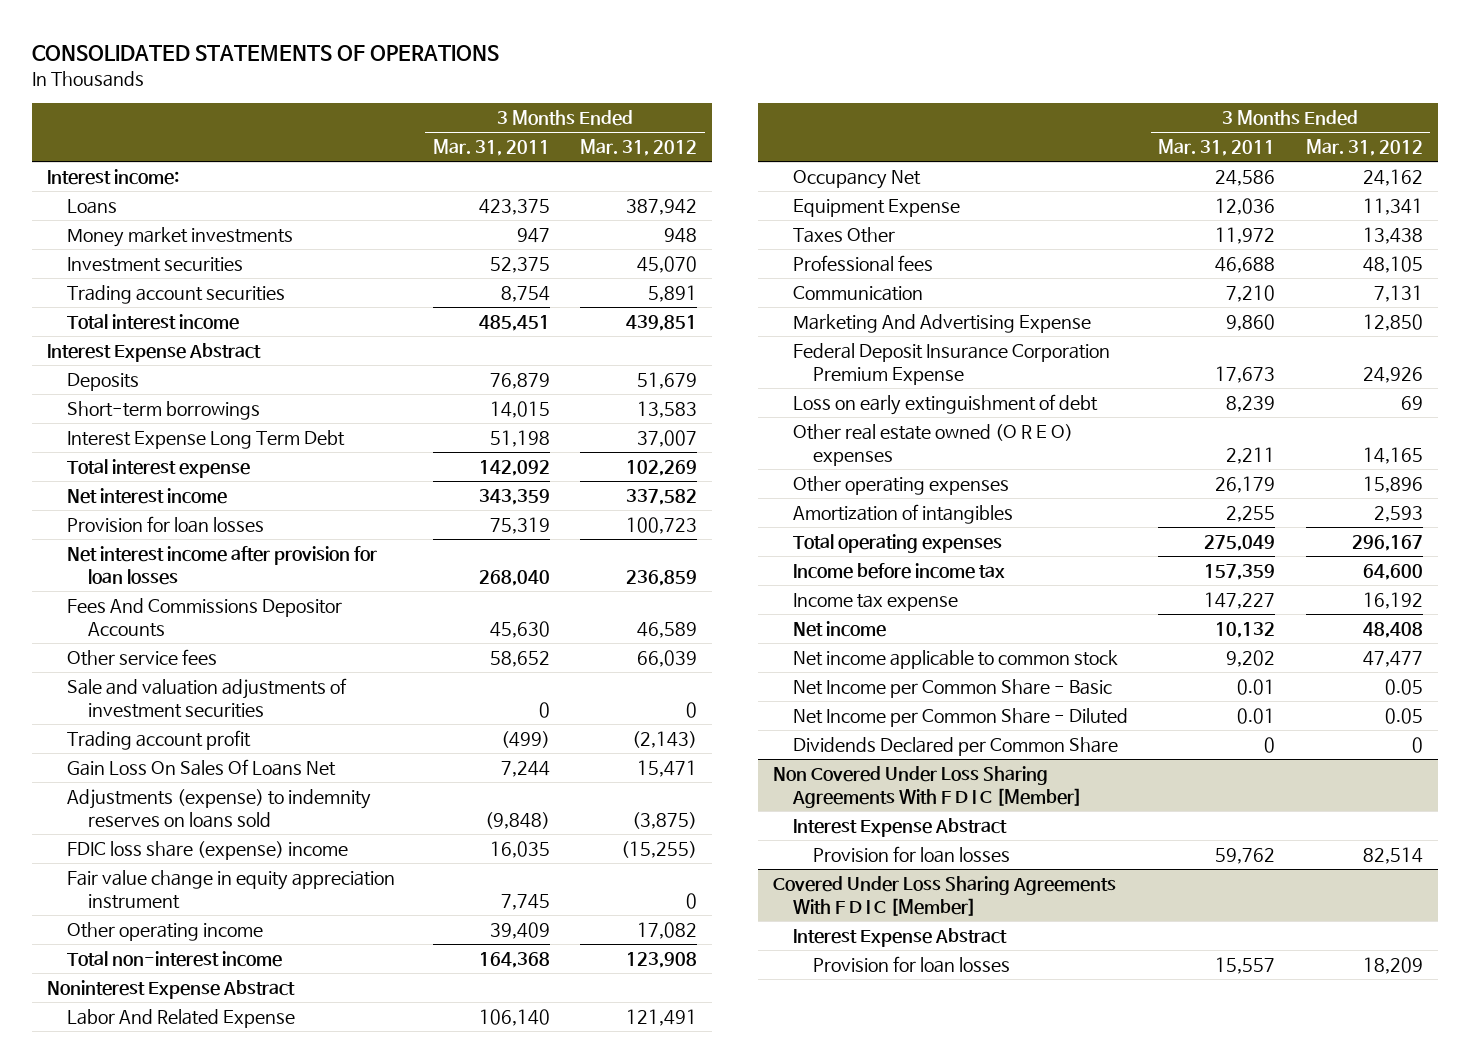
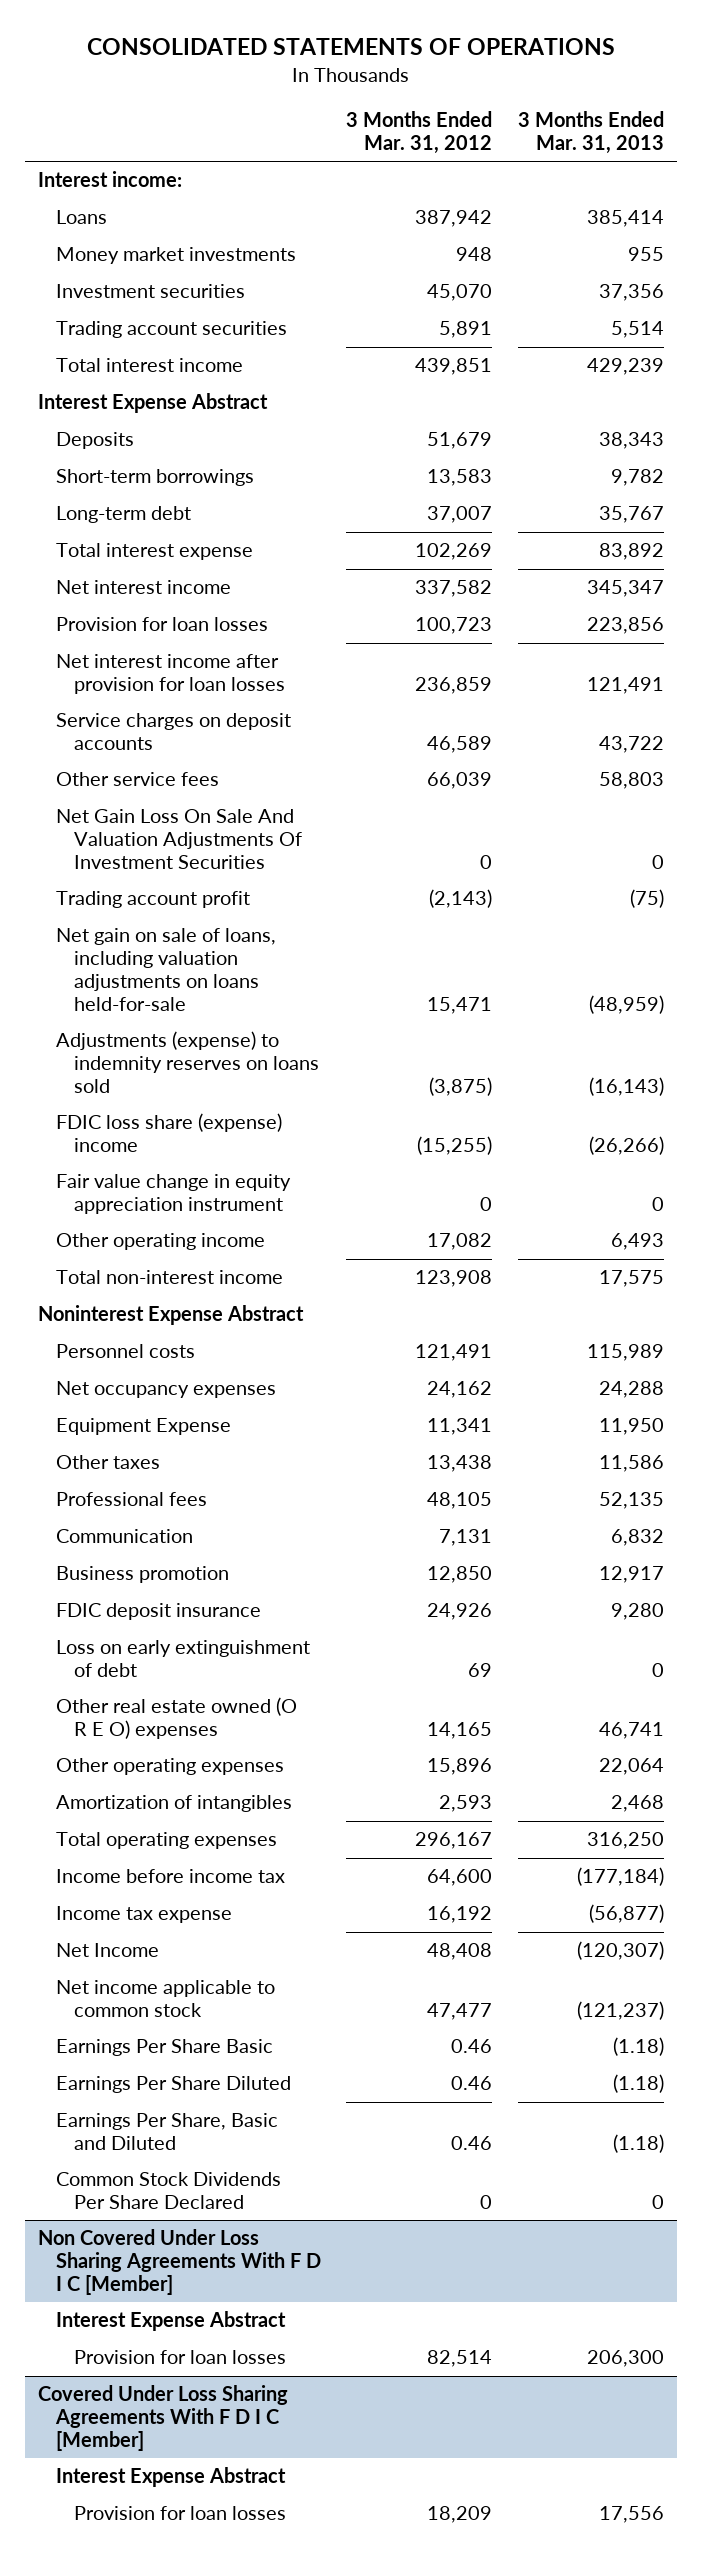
- | 3 Months Ended Mar. 31, 2011 | 3 Months Ended Mar. 31, 2012
+ | 3 Months Ended Mar. 31, 2012 | 3 Months Ended Mar. 31, 2013
- Interest Expense Long Term Debt | 51,198 | 37,007
+ Long-term debt | 37,007 | 35,767
- Fees And Commissions Depositor Accounts | 45,630 | 46,589
+ Service charges on deposit accounts | 46,589 | 43,722
- Sale and valuation adjustments of investment securities | 0 | 0
+ Net Gain Loss On Sale And Valuation Adjustments Of Investment Securities | 0 | 0
- Gain Loss On Sales Of Loans Net | 7,244 | 15,471
+ Net gain on sale of loans, including valuation adjustments on loans held-for-sale | 15,471 | (48,959)
- Labor And Related Expense | 106,140 | 121,491
- Occupancy Net | 24,586 | 24,162
+ Personnel costs | 121,491 | 115,989
+ Net occupancy expenses | 24,162 | 24,288
- Taxes Other | 11,972 | 13,438
+ Other taxes | 13,438 | 11,586
- Marketing And Advertising Expense | 9,860 | 12,850
- Federal Deposit Insurance Corporation Premium Expense | 17,673 | 24,926
+ Business promotion | 12,850 | 12,917
+ FDIC deposit insurance | 24,926 | 9,280
- Net income | 10,132 | 48,408
+ Net Income | 48,408 | (120,307)
- Net Income per Common Share - Basic | 0.01 | 0.05
- Net Income per Common Share - Diluted | 0.01 | 0.05
- Dividends Declared per Common Share | 0 | 0
+ Earnings Per Share Basic | 0.46 | (1.18)
+ Earnings Per Share Diluted | 0.46 | (1.18)
+ Earnings Per Share, Basic and Diluted | 0.46 | (1.18)
+ Common Stock Dividends Per Share Declared | 0 | 0

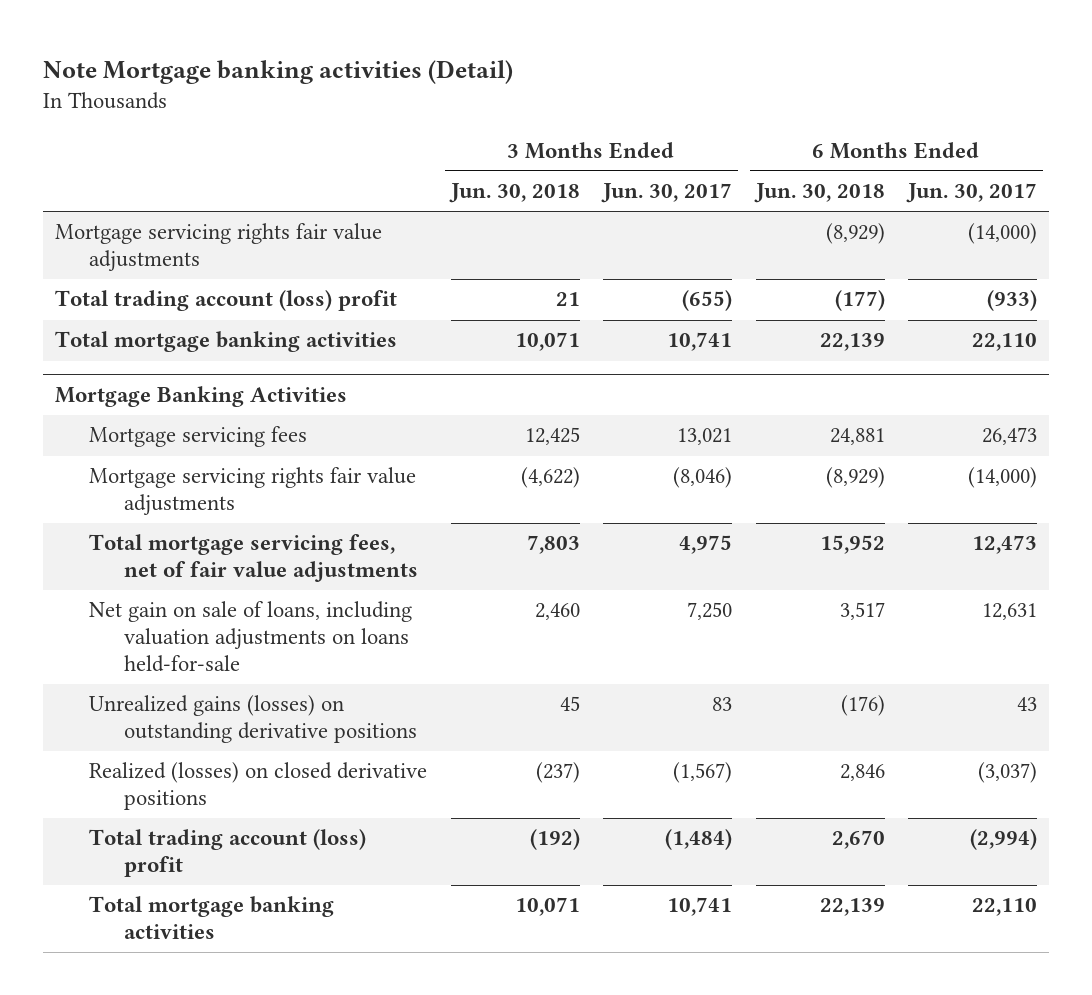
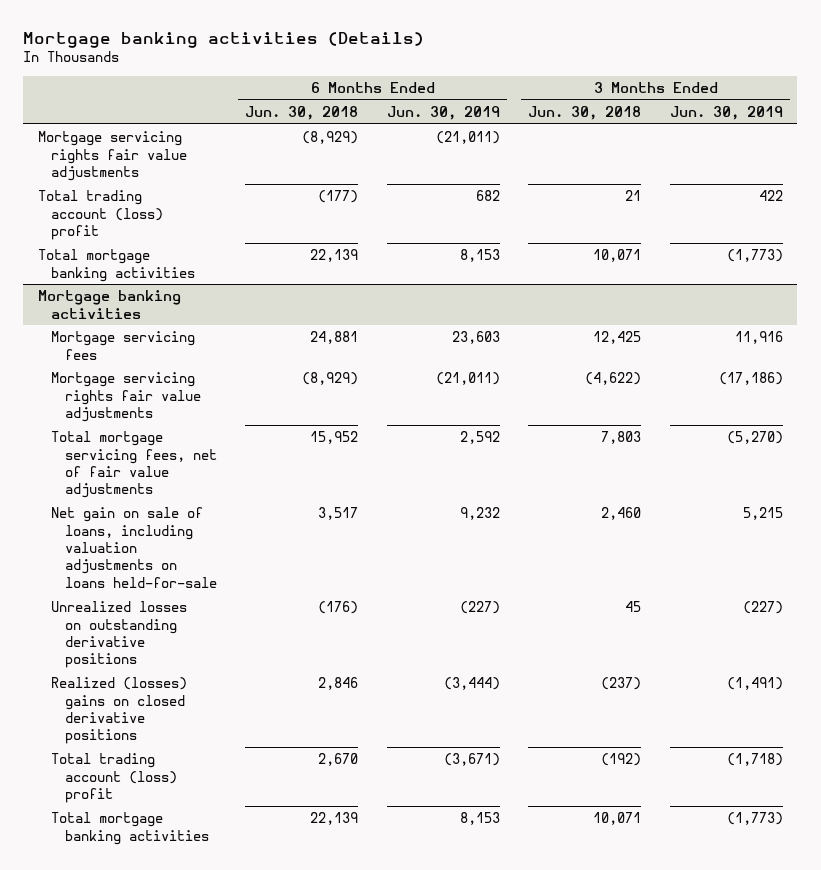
- Note Mortgage banking activities (Detail)
+ Mortgage banking activities (Details)
- | 3 Months Ended Jun. 30, 2018 | 3 Months Ended Jun. 30, 2017 | 6 Months Ended Jun. 30, 2018 | 6 Months Ended Jun. 30, 2017
+ | 6 Months Ended Jun. 30, 2018 | 6 Months Ended Jun. 30, 2019 | 3 Months Ended Jun. 30, 2018 | 3 Months Ended Jun. 30, 2019
- Mortgage Banking Activities
+ Mortgage banking activities
- Unrealized gains (losses) on outstanding derivative positions | 45 | 83 | (176) | 43
- Realized (losses) on closed derivative positions | (237) | (1,567) | 2,846 | (3,037)
+ Unrealized losses on outstanding derivative positions | (176) | (227) | 45 | (227)
+ Realized (losses) gains on closed derivative positions | 2,846 | (3,444) | (237) | (1,491)

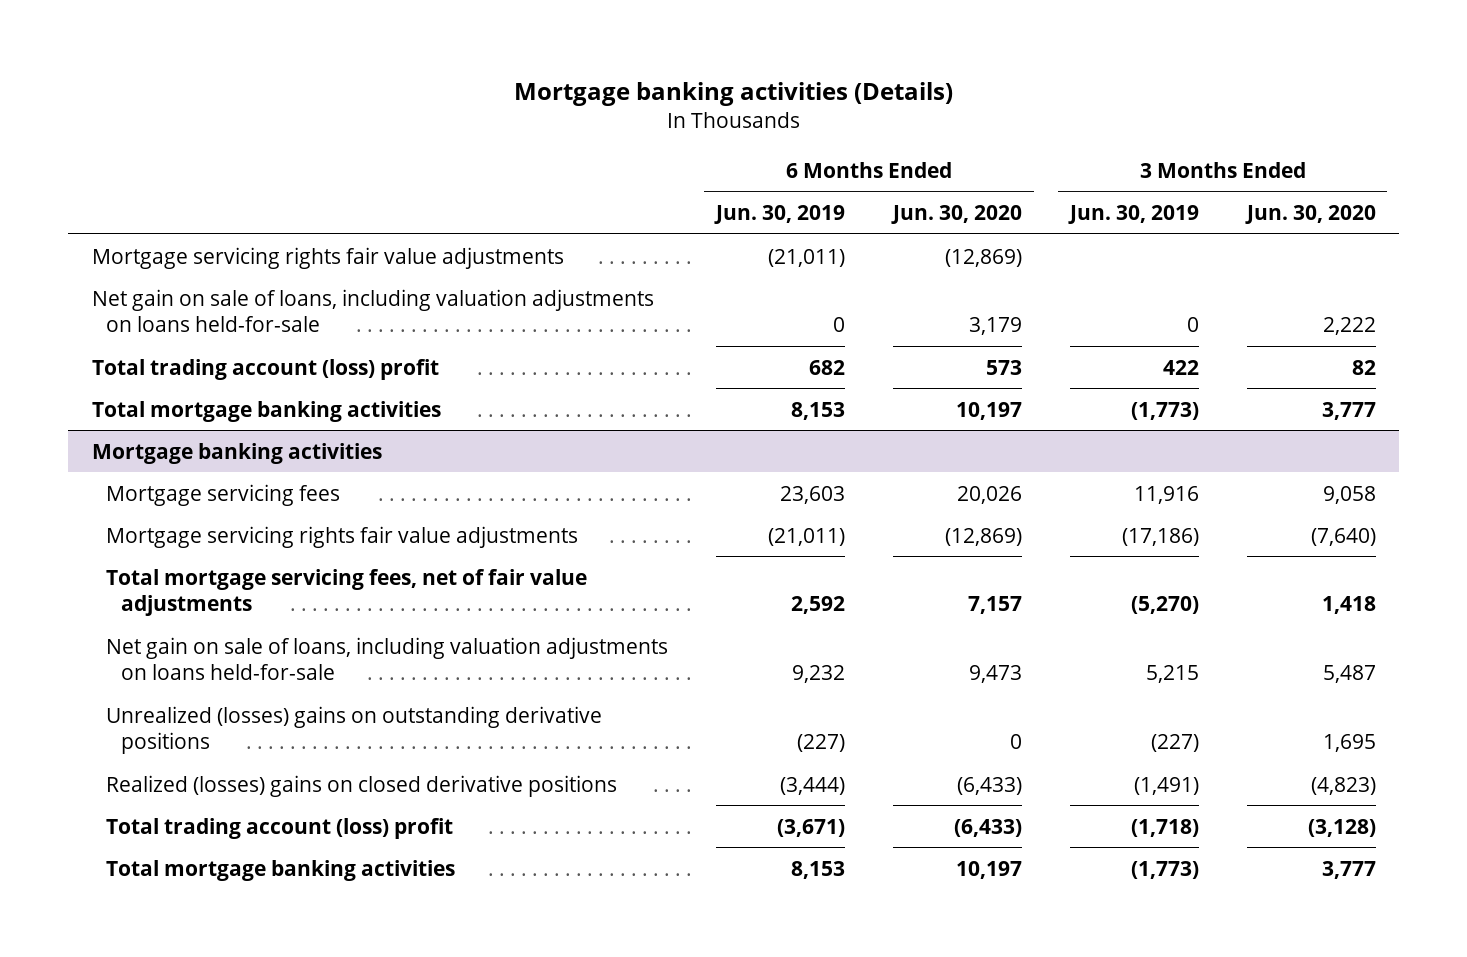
- | 6 Months Ended Jun. 30, 2018 | 6 Months Ended Jun. 30, 2019 | 3 Months Ended Jun. 30, 2018 | 3 Months Ended Jun. 30, 2019
+ | 6 Months Ended Jun. 30, 2019 | 6 Months Ended Jun. 30, 2020 | 3 Months Ended Jun. 30, 2019 | 3 Months Ended Jun. 30, 2020
+ Net gain on sale of loans, including valuation adjustments on loans held-for-sale | 0 | 3,179 | 0 | 2,222
@ Mortgage banking activities
- Unrealized losses on outstanding derivative positions | (176) | (227) | 45 | (227)
+ Unrealized (losses) gains on outstanding derivative positions | (227) | 0 | (227) | 1,695

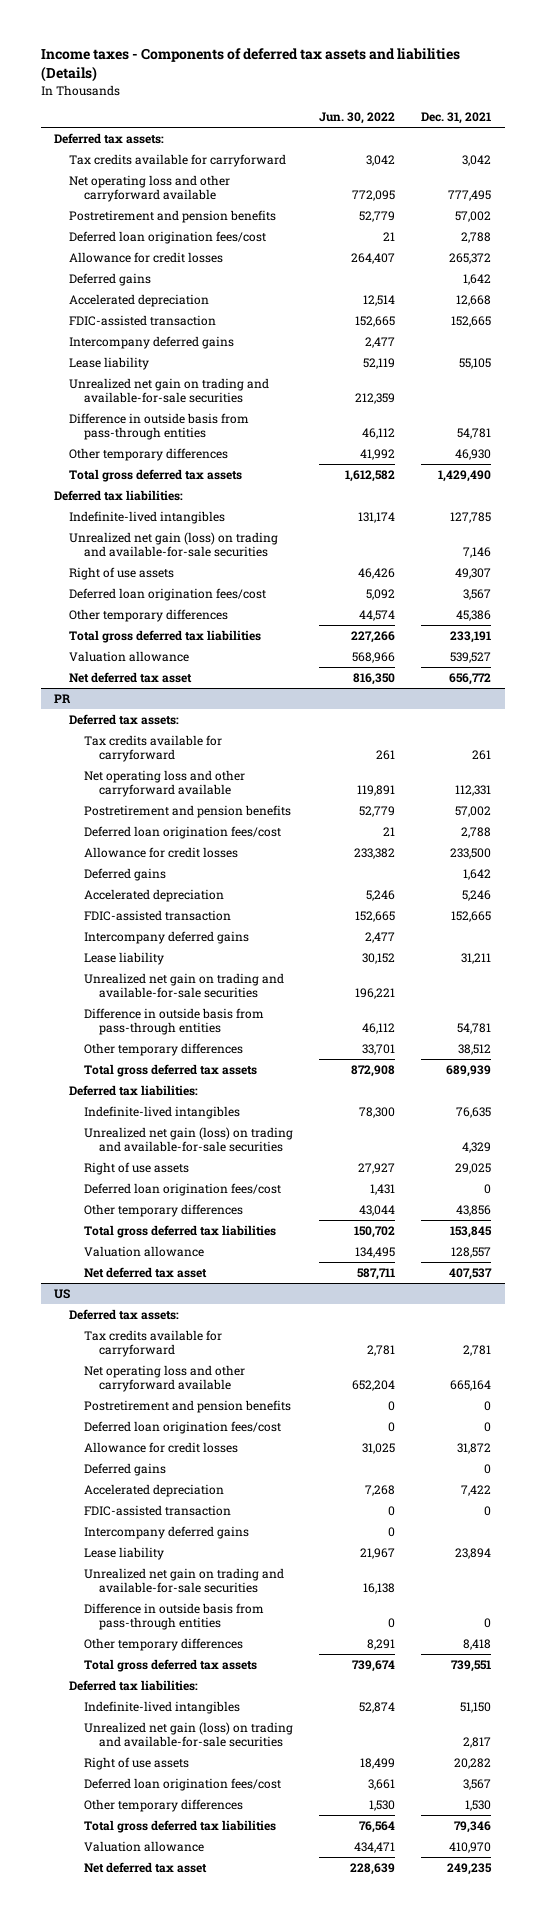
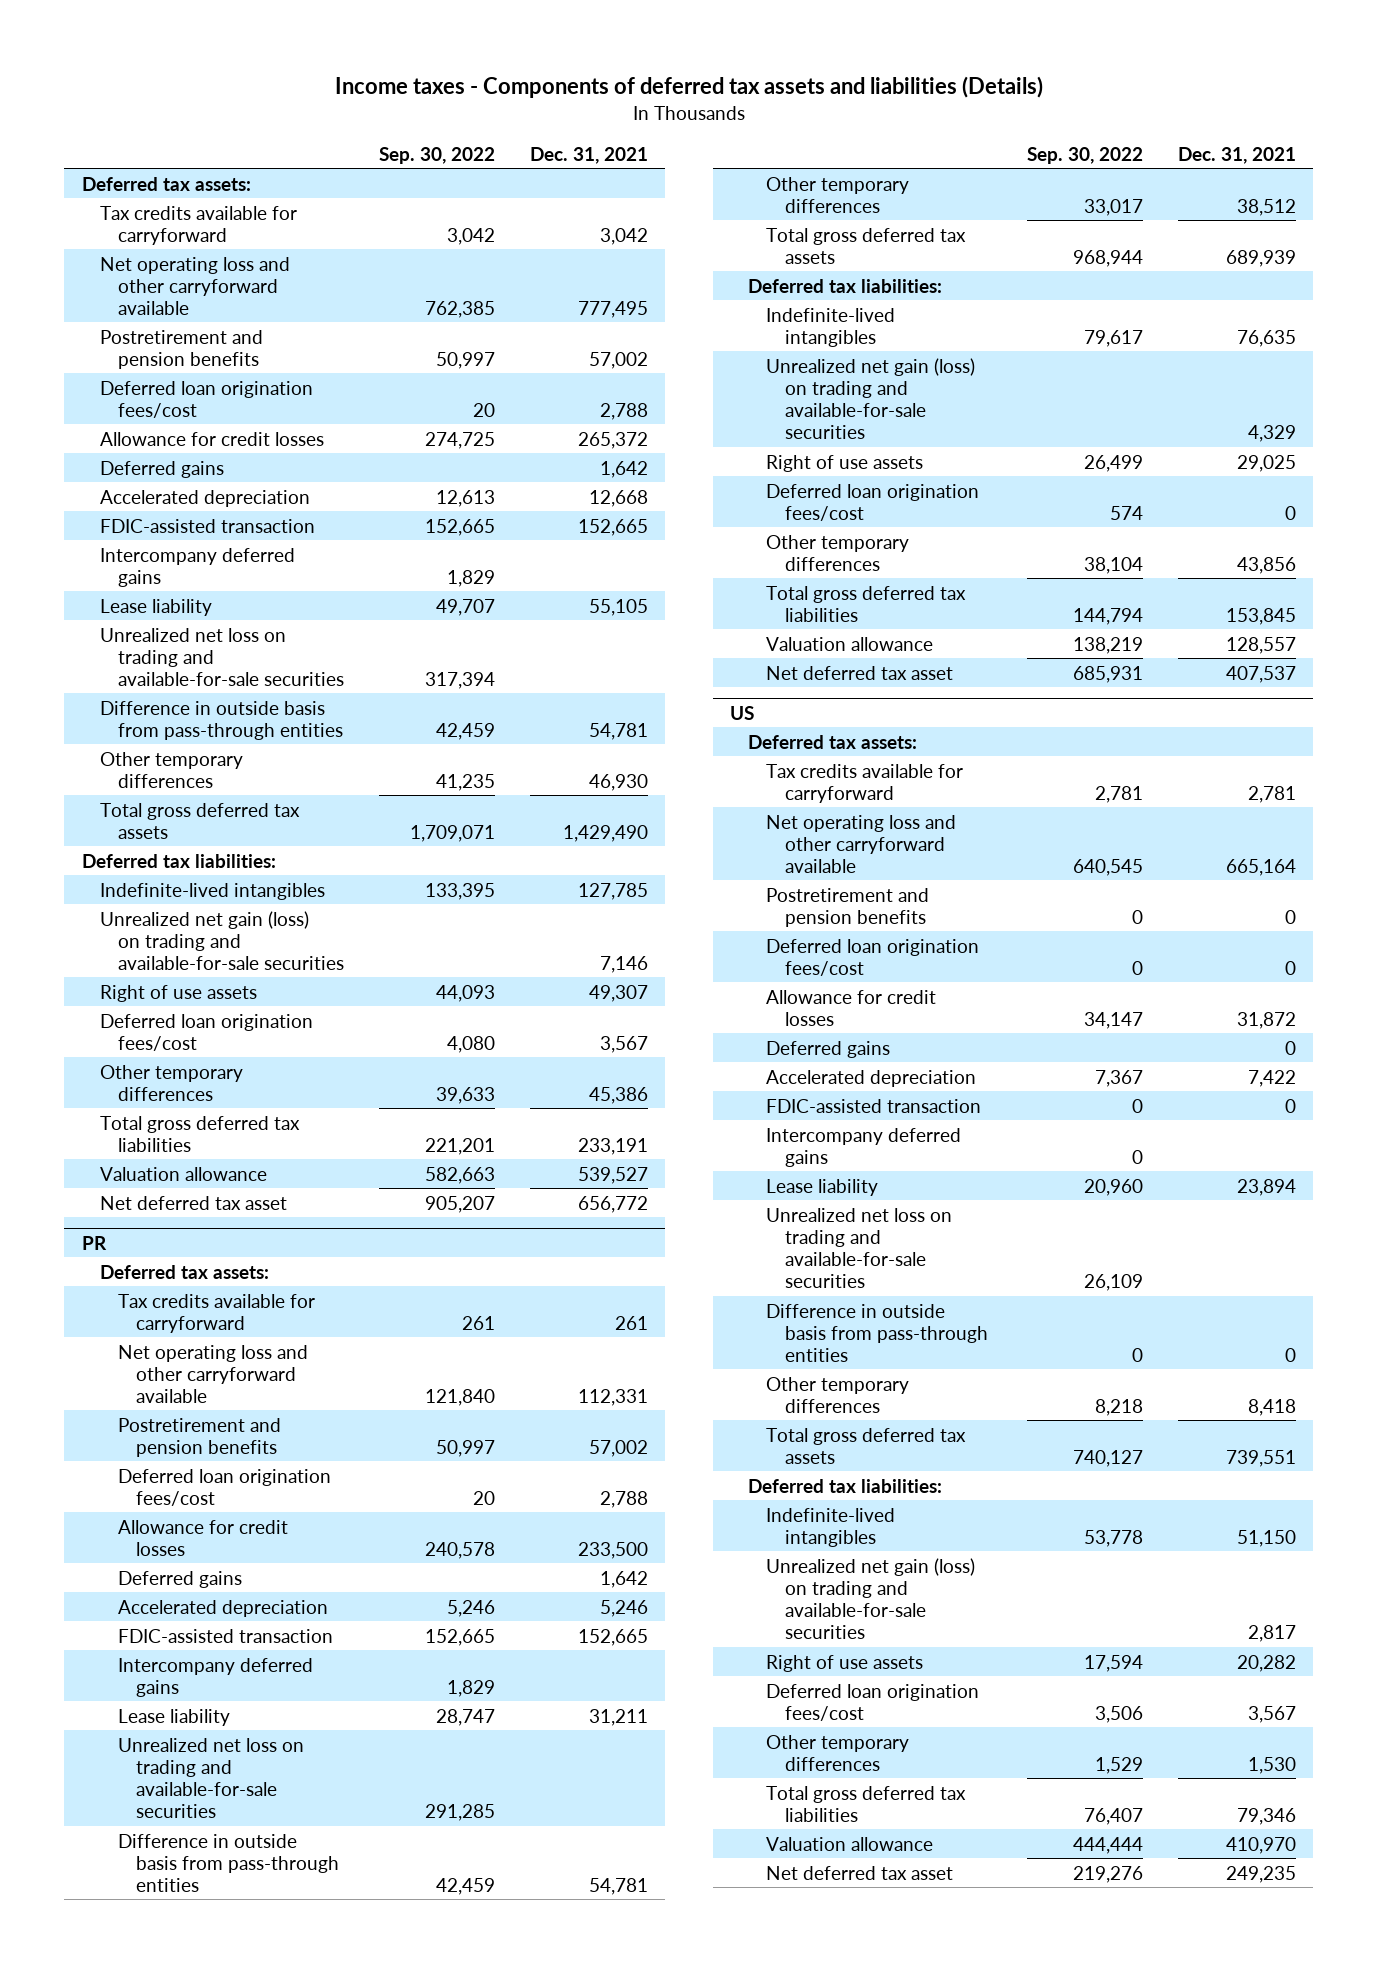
- | Jun. 30, 2022 | Dec. 31, 2021
+ | Sep. 30, 2022 | Dec. 31, 2021
- Unrealized net gain on trading and available-for-sale securities | 212,359 |
+ Unrealized net loss on trading and available-for-sale securities | 317,394 |
@ PR
- Unrealized net gain on trading and available-for-sale securities | 196,221 |
+ Unrealized net loss on trading and available-for-sale securities | 291,285 |
@ US
- Unrealized net gain on trading and available-for-sale securities | 16,138 |
+ Unrealized net loss on trading and available-for-sale securities | 26,109 |

